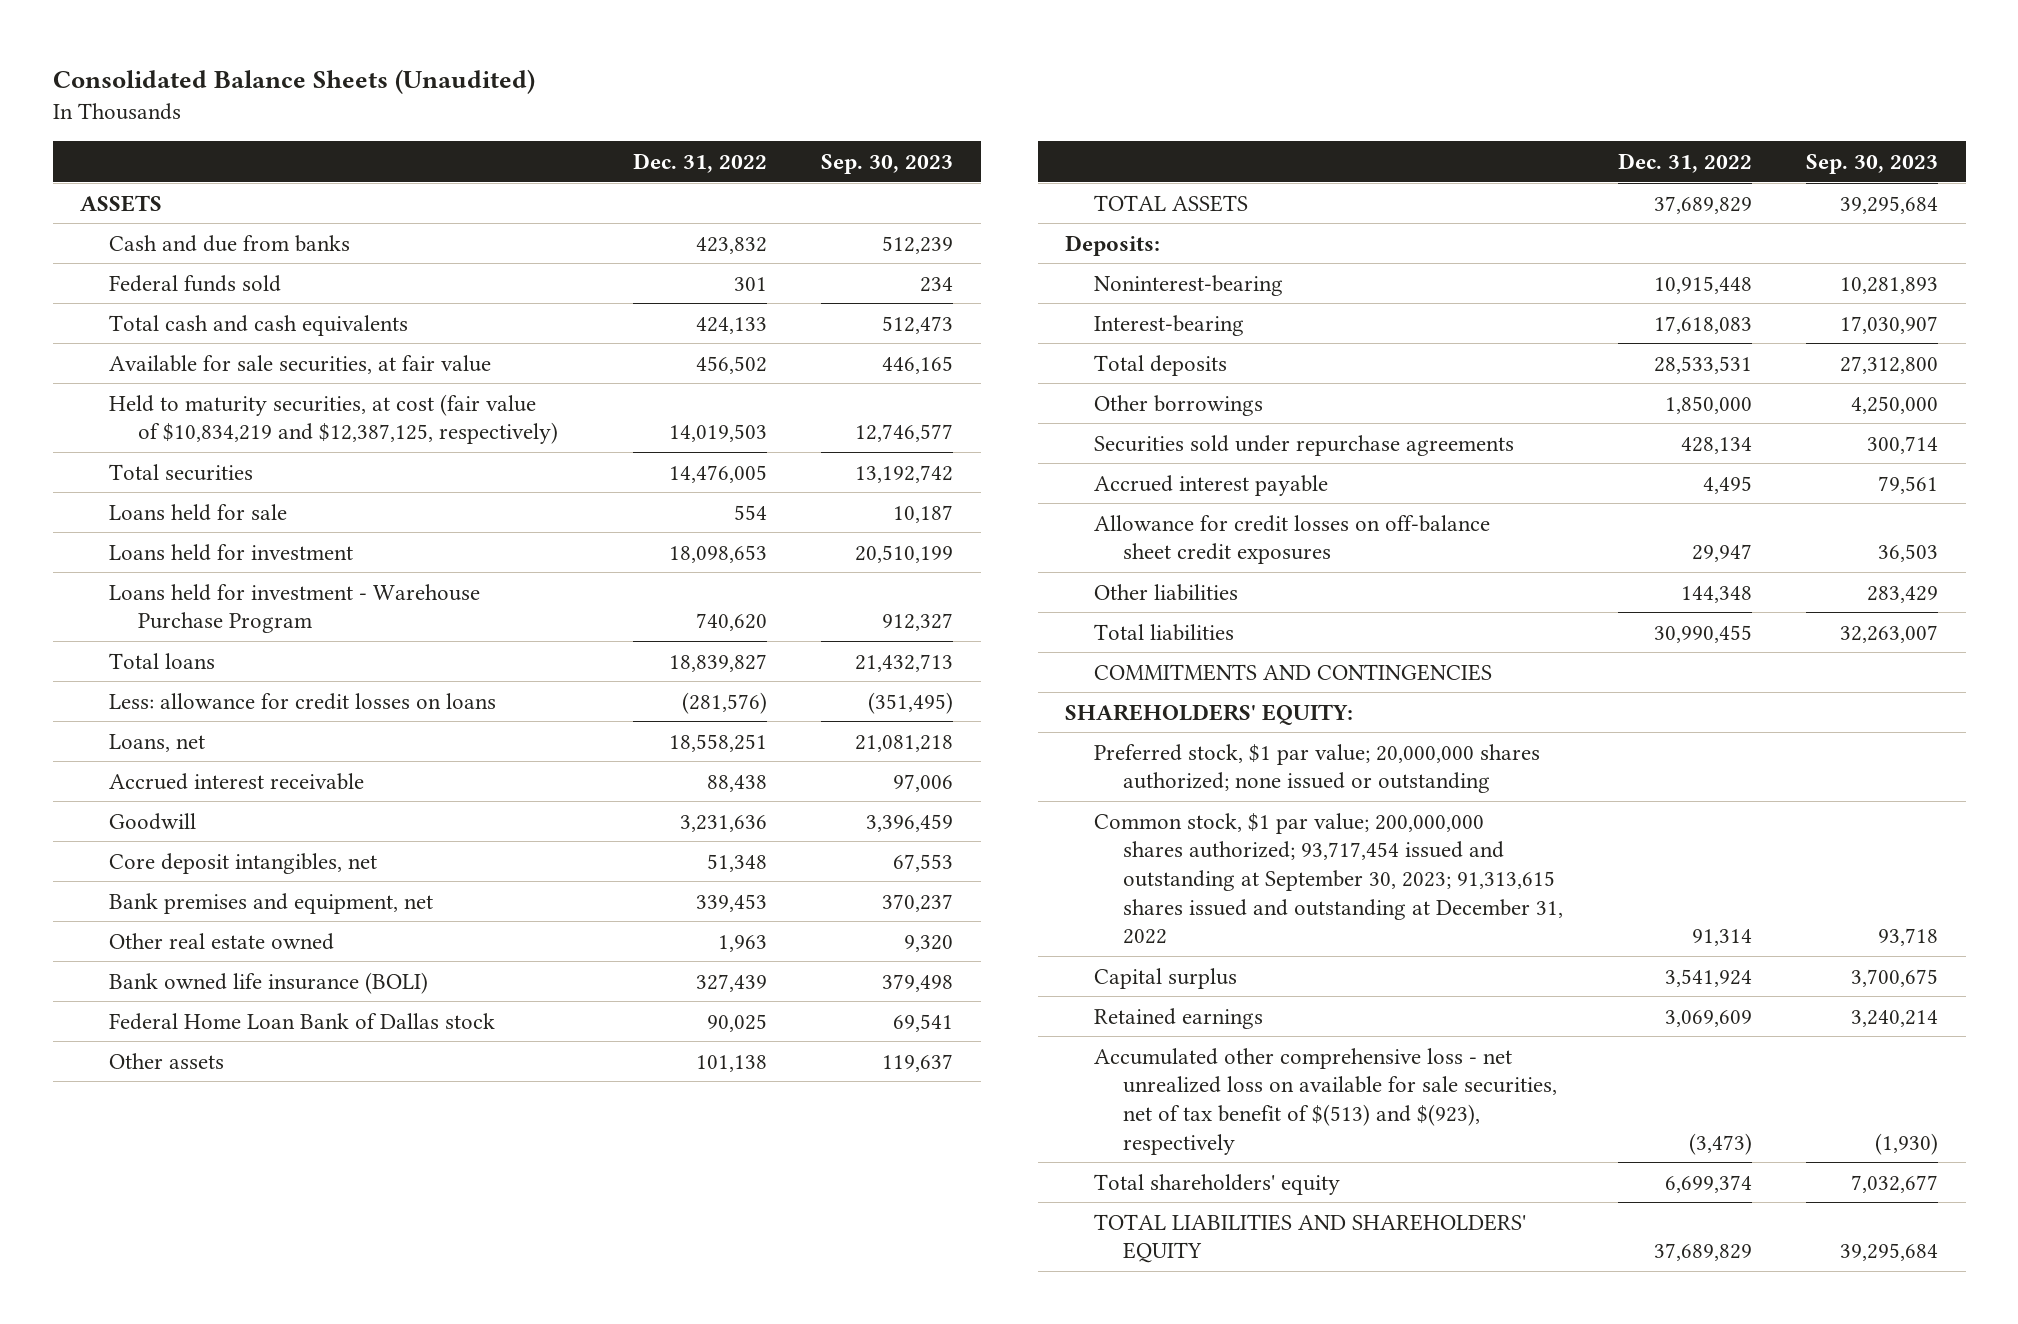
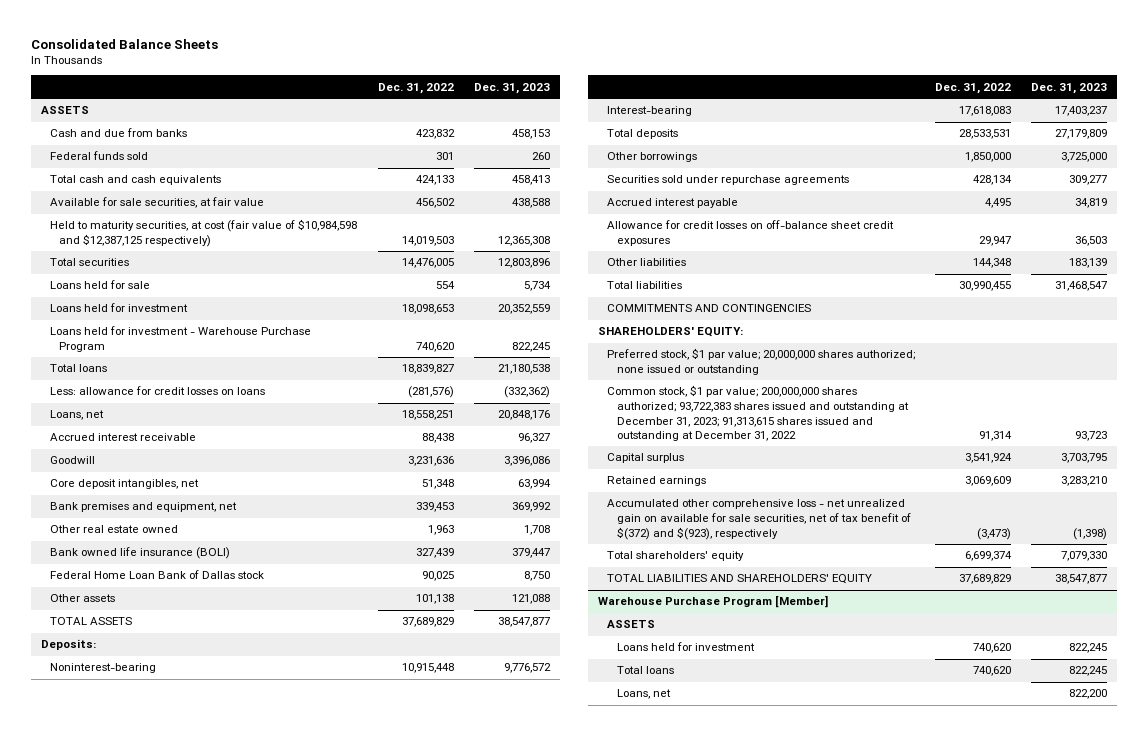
- Consolidated Balance Sheets (Unaudited)
+ Consolidated Balance Sheets
- | Dec. 31, 2022 | Sep. 30, 2023
+ | Dec. 31, 2022 | Dec. 31, 2023
- Held to maturity securities, at cost (fair value of $10,834,219 and $12,387,125, respectively) | 14,019,503 | 12,746,577
+ Held to maturity securities, at cost (fair value of $10,984,598 and $12,387,125 respectively) | 14,019,503 | 12,365,308
- Common stock, $1 par value; 200,000,000 shares authorized; 93,717,454 issued and outstanding at September 30, 2023; 91,313,615 shares issued and outstanding at December 31, 2022 | 91,314 | 93,718
+ Common stock, $1 par value; 200,000,000 shares authorized; 93,722,383 shares issued and outstanding at December 31, 2023; 91,313,615 shares issued and outstanding at December 31, 2022 | 91,314 | 93,723
- Accumulated other comprehensive loss - net unrealized loss on available for sale securities, net of tax benefit of $(513) and $(923), respectively | (3,473) | (1,930)
+ Accumulated other comprehensive loss - net unrealized gain on available for sale securities, net of tax benefit of $(372) and $(923), respectively | (3,473) | (1,398)
+ Warehouse Purchase Program [Member]
+ ASSETS
+ Loans held for investment | 740,620 | 822,245
+ Total loans | 740,620 | 822,245
+ Loans, net | | 822,200

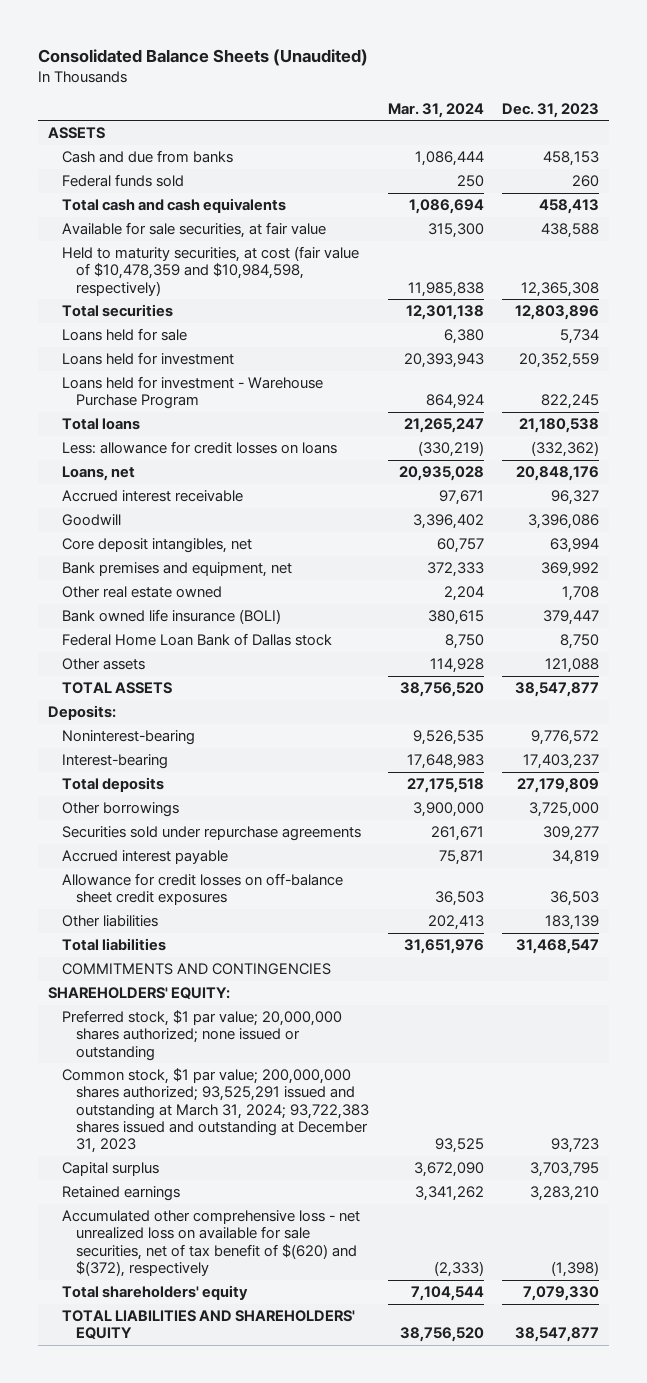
- Consolidated Balance Sheets
+ Consolidated Balance Sheets (Unaudited)
- | Dec. 31, 2022 | Dec. 31, 2023
+ | Mar. 31, 2024 | Dec. 31, 2023
- Held to maturity securities, at cost (fair value of $10,984,598 and $12,387,125 respectively) | 14,019,503 | 12,365,308
+ Held to maturity securities, at cost (fair value of $10,478,359 and $10,984,598, respectively) | 11,985,838 | 12,365,308
- Common stock, $1 par value; 200,000,000 shares authorized; 93,722,383 shares issued and outstanding at December 31, 2023; 91,313,615 shares issued and outstanding at December 31, 2022 | 91,314 | 93,723
+ Common stock, $1 par value; 200,000,000 shares authorized; 93,525,291 issued and outstanding at March 31, 2024; 93,722,383 shares issued and outstanding at December 31, 2023 | 93,525 | 93,723
- Accumulated other comprehensive loss - net unrealized gain on available for sale securities, net of tax benefit of $(372) and $(923), respectively | (3,473) | (1,398)
+ Accumulated other comprehensive loss - net unrealized loss on available for sale securities, net of tax benefit of $(620) and $(372), respectively | (2,333) | (1,398)
- Warehouse Purchase Program [Member]
- ASSETS
- Loans held for investment | 740,620 | 822,245
- Total loans | 740,620 | 822,245
- Loans, net | | 822,200

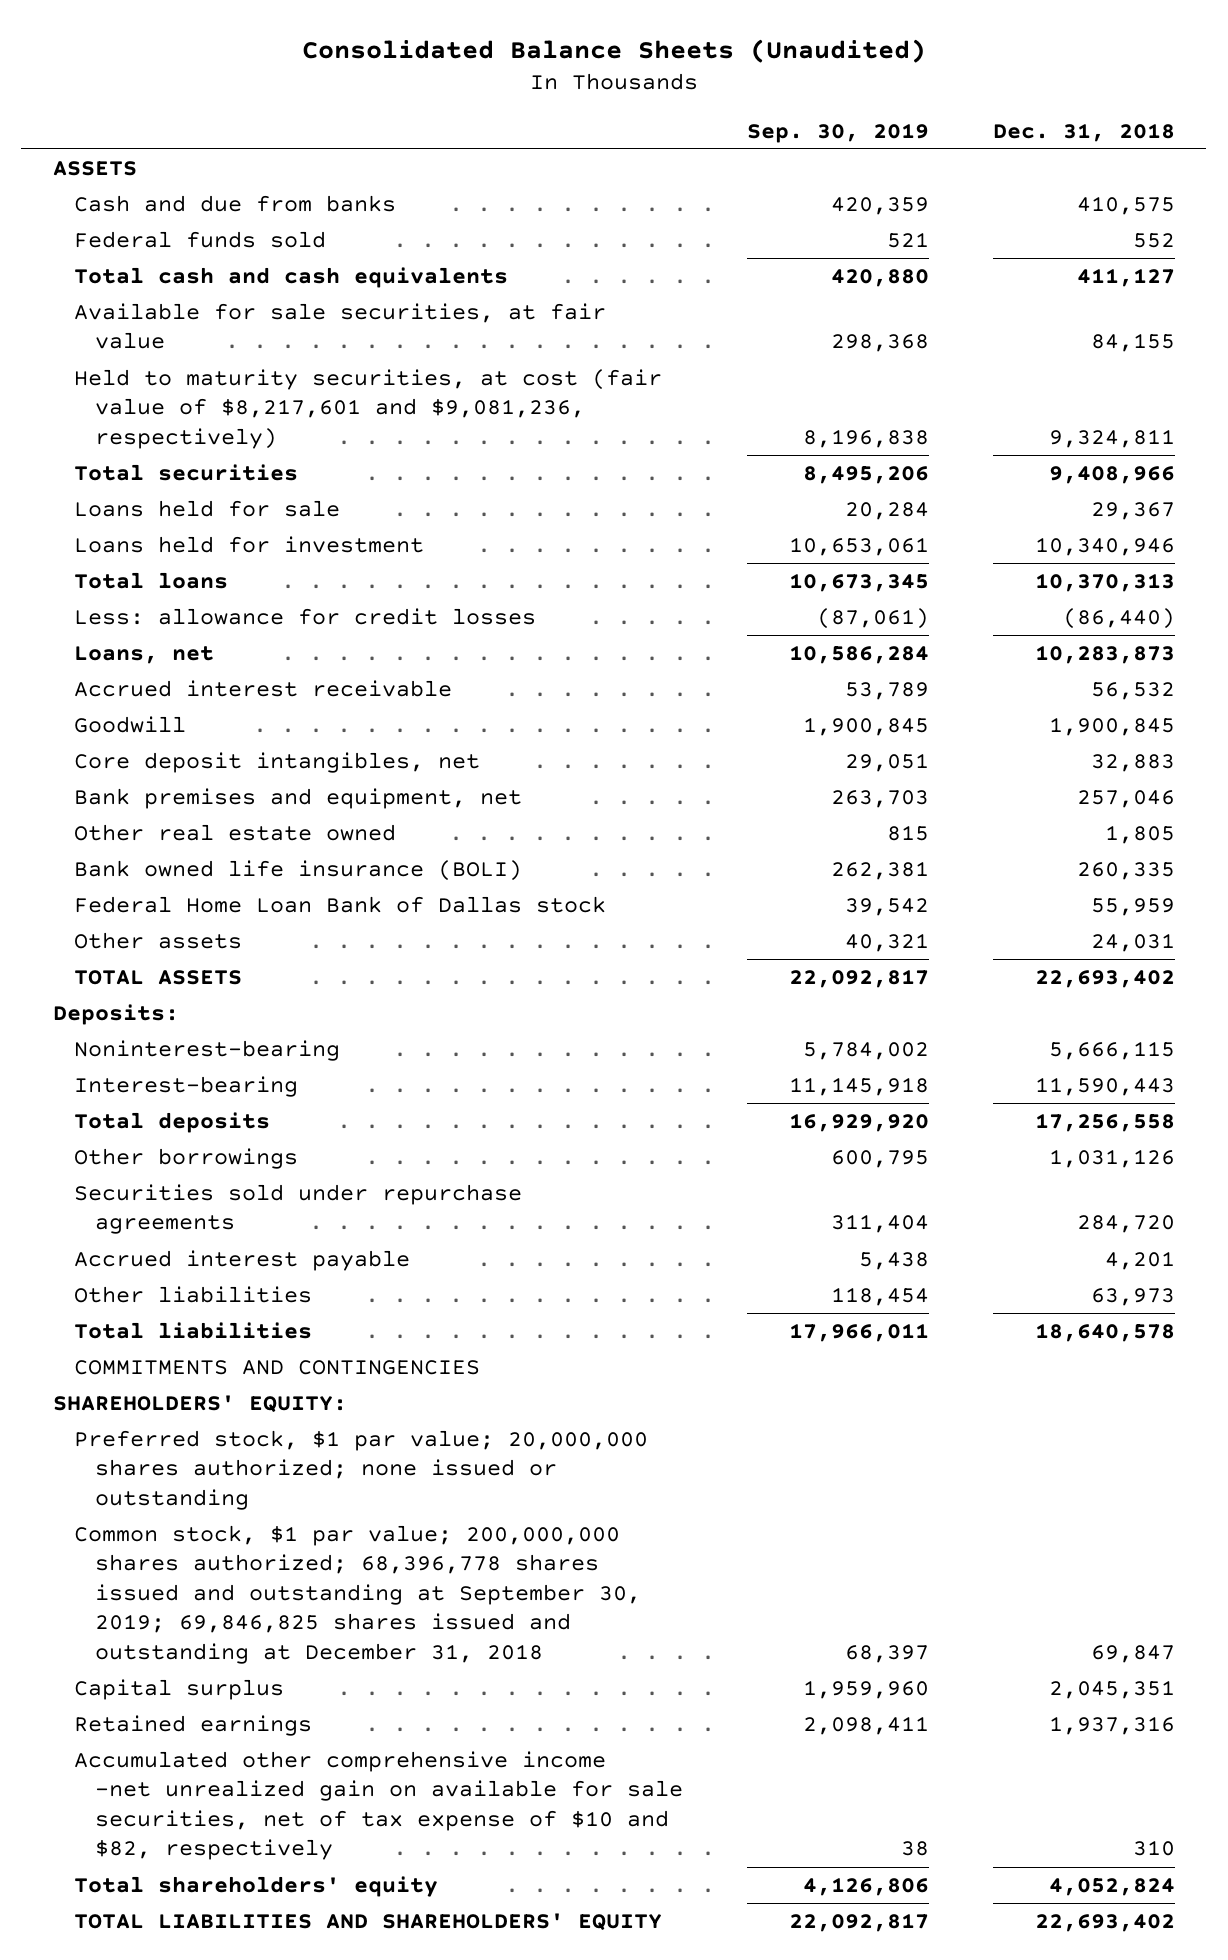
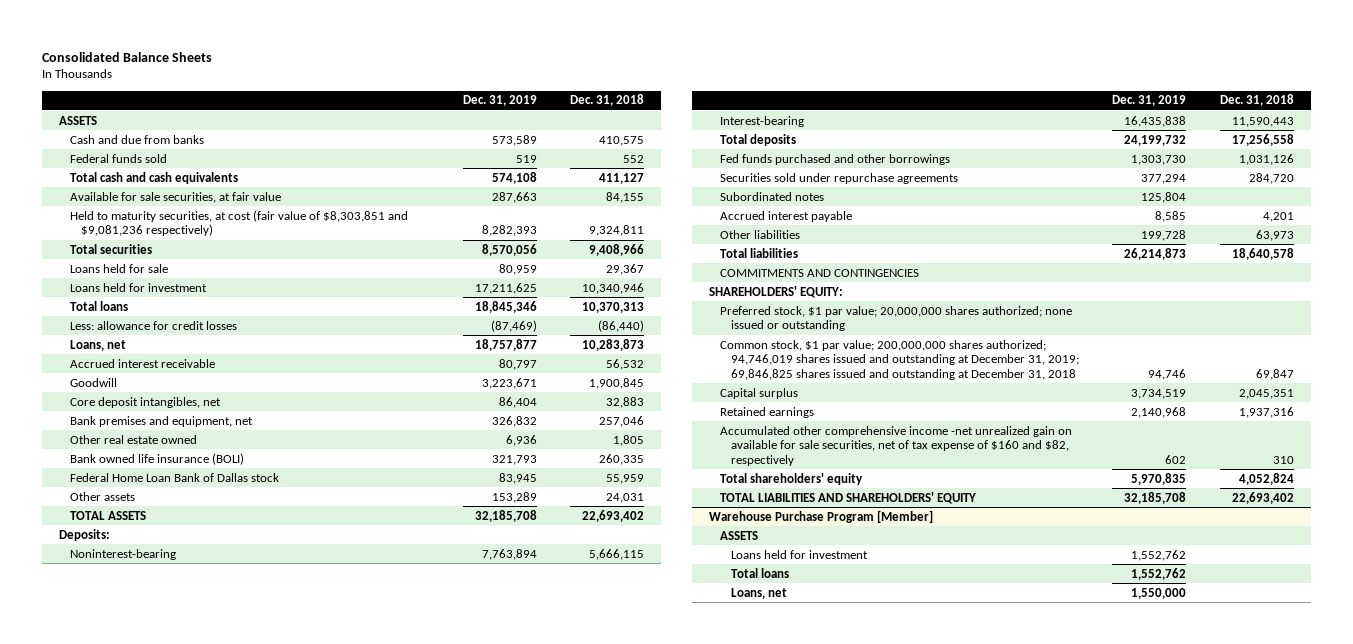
- Consolidated Balance Sheets (Unaudited)
+ Consolidated Balance Sheets
- | Sep. 30, 2019 | Dec. 31, 2018
+ | Dec. 31, 2019 | Dec. 31, 2018
- Held to maturity securities, at cost (fair value of $8,217,601 and $9,081,236, respectively) | 8,196,838 | 9,324,811
+ Held to maturity securities, at cost (fair value of $8,303,851 and $9,081,236 respectively) | 8,282,393 | 9,324,811
- Other borrowings | 600,795 | 1,031,126
+ Fed funds purchased and other borrowings | 1,303,730 | 1,031,126
+ Subordinated notes | 125,804 |
- Common stock, $1 par value; 200,000,000 shares authorized; 68,396,778 shares issued and outstanding at September 30, 2019; 69,846,825 shares issued and outstanding at December 31, 2018 | 68,397 | 69,847
+ Common stock, $1 par value; 200,000,000 shares authorized; 94,746,019 shares issued and outstanding at December 31, 2019; 69,846,825 shares issued and outstanding at December 31, 2018 | 94,746 | 69,847
- Accumulated other comprehensive income -net unrealized gain on available for sale securities, net of tax expense of $10 and $82, respectively | 38 | 310
+ Accumulated other comprehensive income -net unrealized gain on available for sale securities, net of tax expense of $160 and $82, respectively | 602 | 310
+ Warehouse Purchase Program [Member]
+ ASSETS
+ Loans held for investment | 1,552,762 |
+ Total loans | 1,552,762 |
+ Loans, net | 1,550,000 |

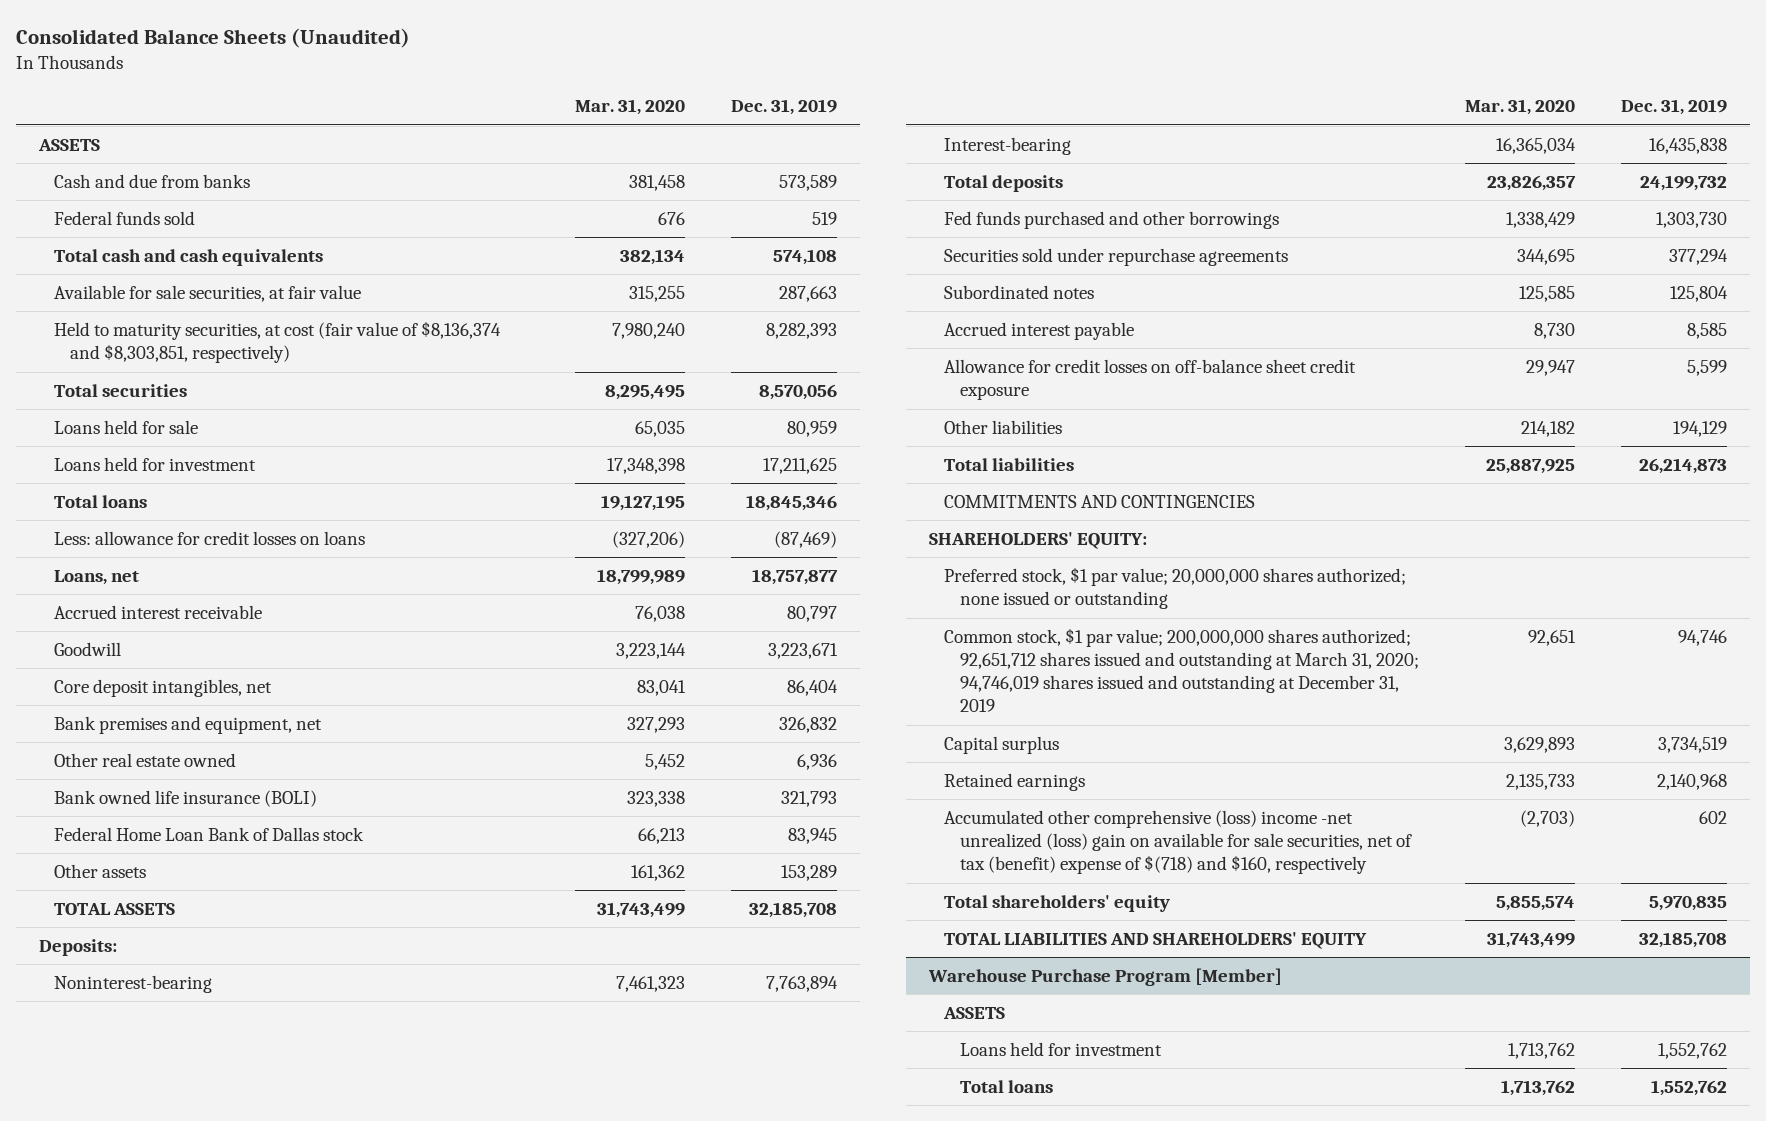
- Consolidated Balance Sheets
+ Consolidated Balance Sheets (Unaudited)
- | Dec. 31, 2019 | Dec. 31, 2018
+ | Mar. 31, 2020 | Dec. 31, 2019
- Held to maturity securities, at cost (fair value of $8,303,851 and $9,081,236 respectively) | 8,282,393 | 9,324,811
+ Held to maturity securities, at cost (fair value of $8,136,374 and $8,303,851, respectively) | 7,980,240 | 8,282,393
- Less: allowance for credit losses | (87,469) | (86,440)
+ Less: allowance for credit losses on loans | (327,206) | (87,469)
- Other liabilities | 199,728 | 63,973
+ Allowance for credit losses on off-balance sheet credit exposure | 29,947 | 5,599
+ Other liabilities | 214,182 | 194,129
- Common stock, $1 par value; 200,000,000 shares authorized; 94,746,019 shares issued and outstanding at December 31, 2019; 69,846,825 shares issued and outstanding at December 31, 2018 | 94,746 | 69,847
+ Common stock, $1 par value; 200,000,000 shares authorized; 92,651,712 shares issued and outstanding at March 31, 2020; 94,746,019 shares issued and outstanding at December 31, 2019 | 92,651 | 94,746
- Accumulated other comprehensive income -net unrealized gain on available for sale securities, net of tax expense of $160 and $82, respectively | 602 | 310
+ Accumulated other comprehensive (loss) income -net unrealized (loss) gain on available for sale securities, net of tax (benefit) expense of $(718) and $160, respectively | (2,703) | 602
@ Warehouse Purchase Program [Member]
- Loans, net | 1,550,000 |

